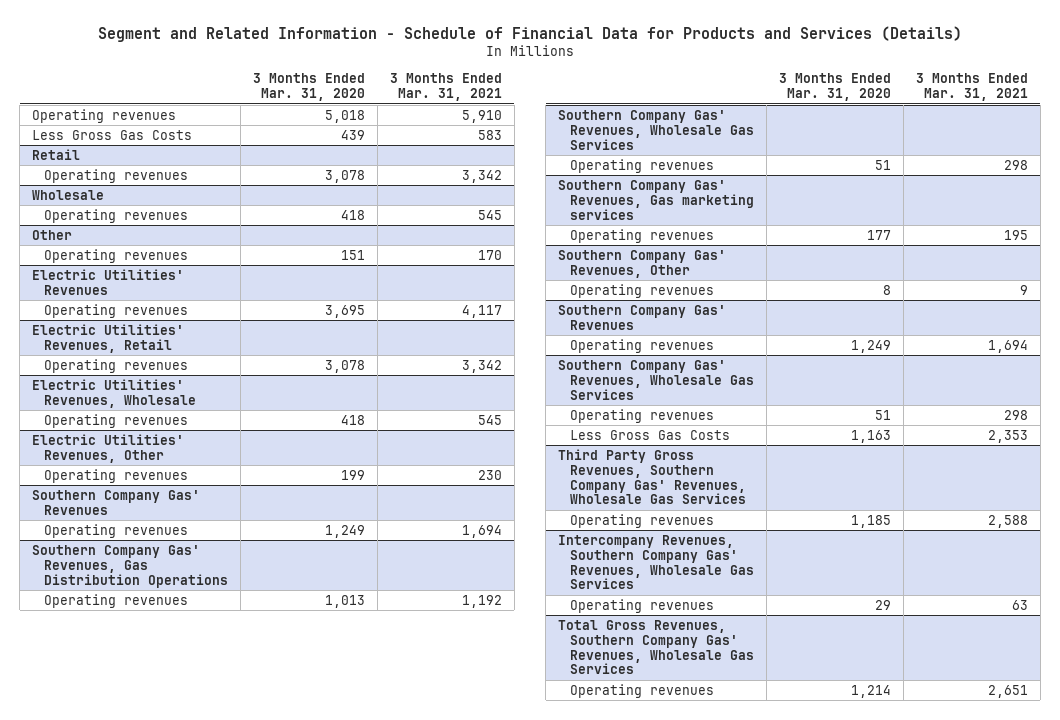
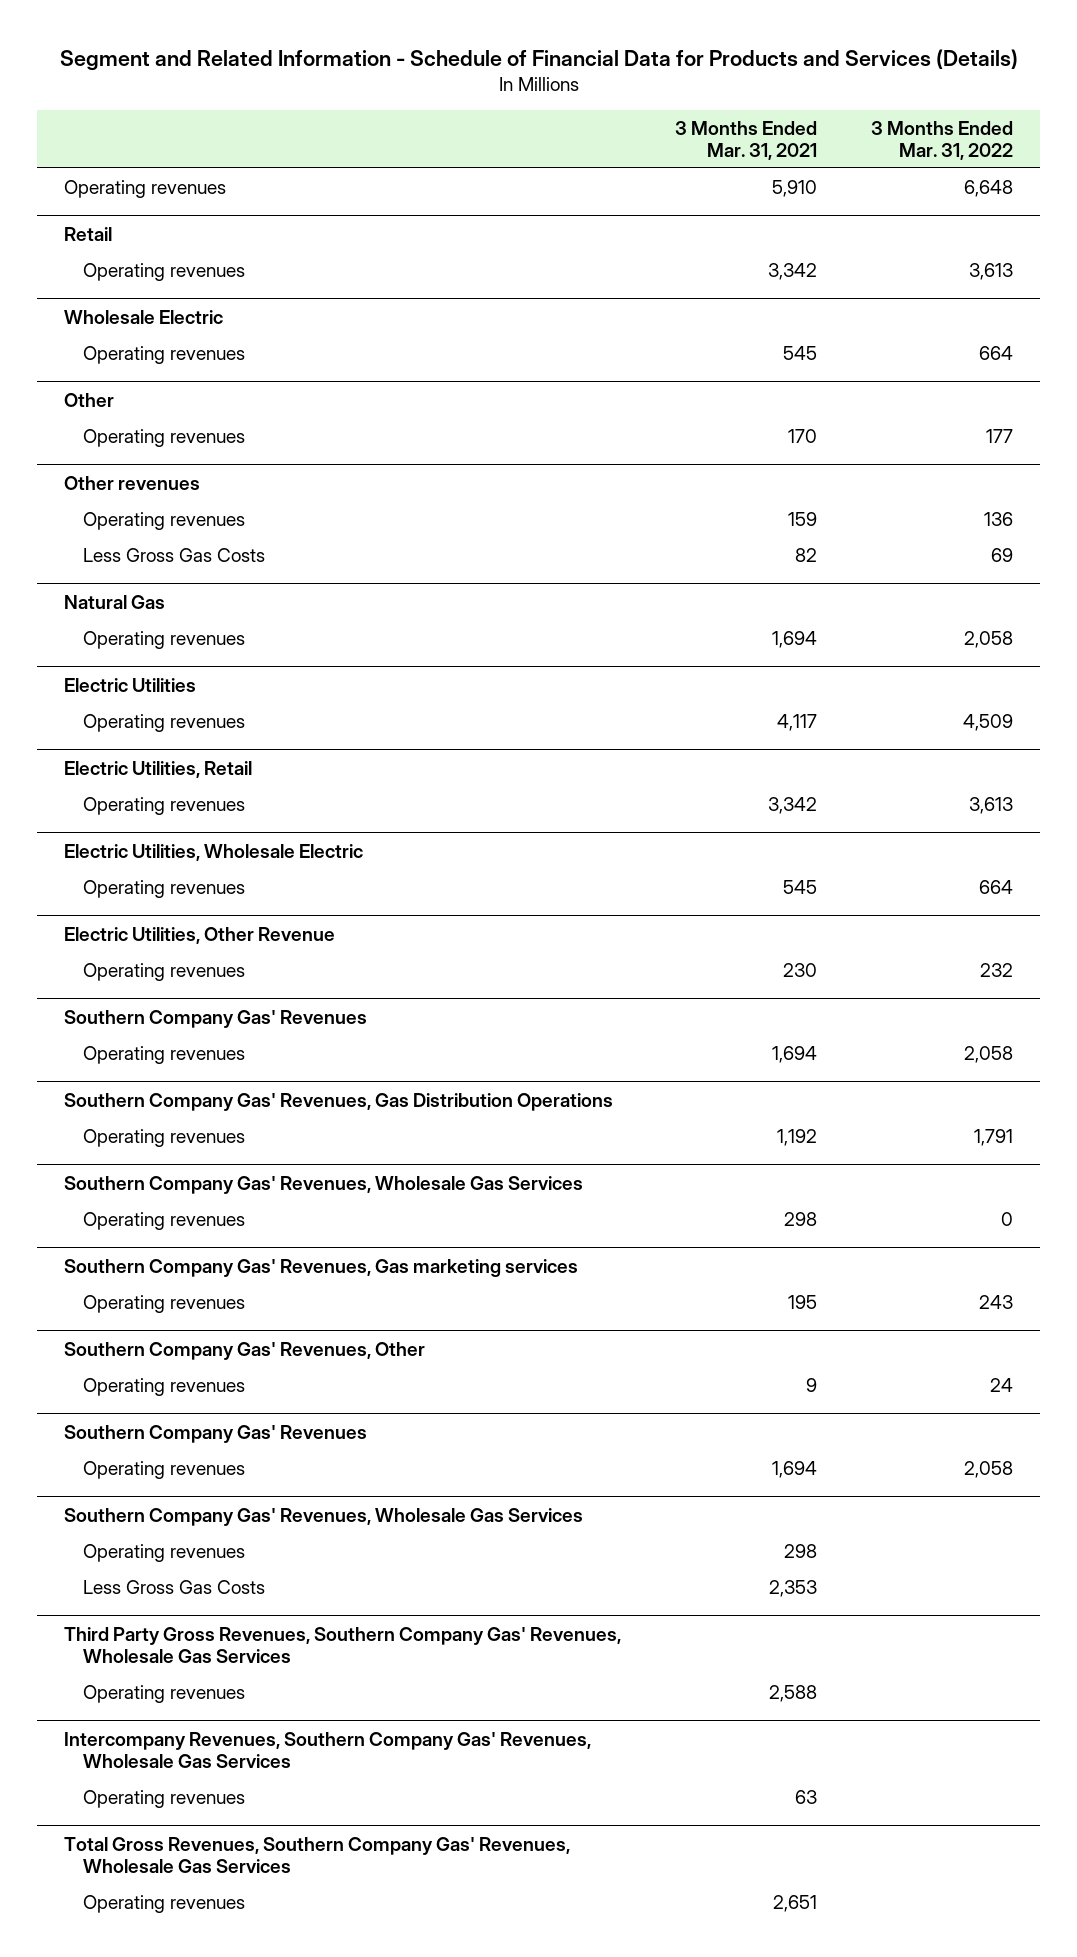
- | 3 Months Ended Mar. 31, 2020 | 3 Months Ended Mar. 31, 2021
+ | 3 Months Ended Mar. 31, 2021 | 3 Months Ended Mar. 31, 2022
- Less Gross Gas Costs | 439 | 583
- Wholesale
+ Wholesale Electric
- Electric Utilities' Revenues
+ Other revenues
+ Operating revenues | 159 | 136
+ Less Gross Gas Costs | 82 | 69
+ Natural Gas
+ Operating revenues | 1,694 | 2,058
+ Electric Utilities
- Electric Utilities' Revenues, Retail
+ Electric Utilities, Retail
- Electric Utilities' Revenues, Wholesale
+ Electric Utilities, Wholesale Electric
- Electric Utilities' Revenues, Other
+ Electric Utilities, Other Revenue

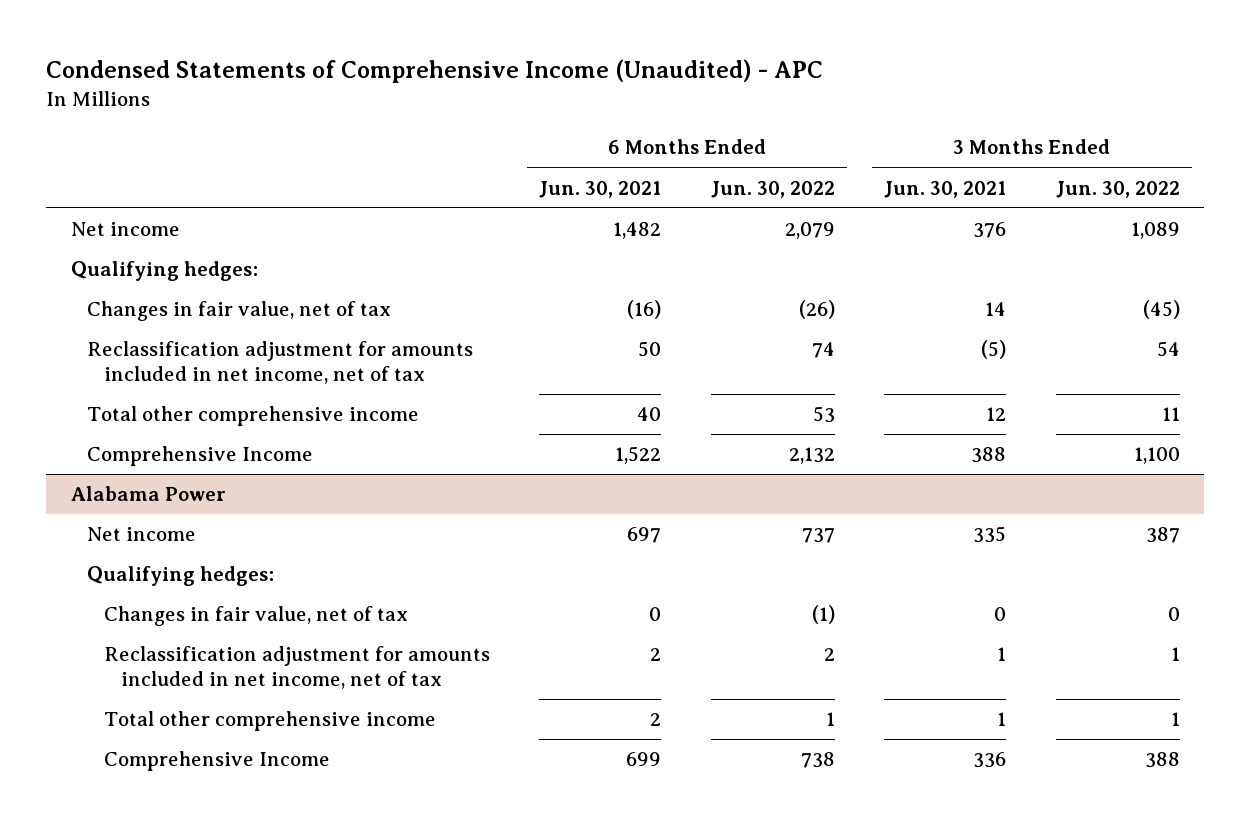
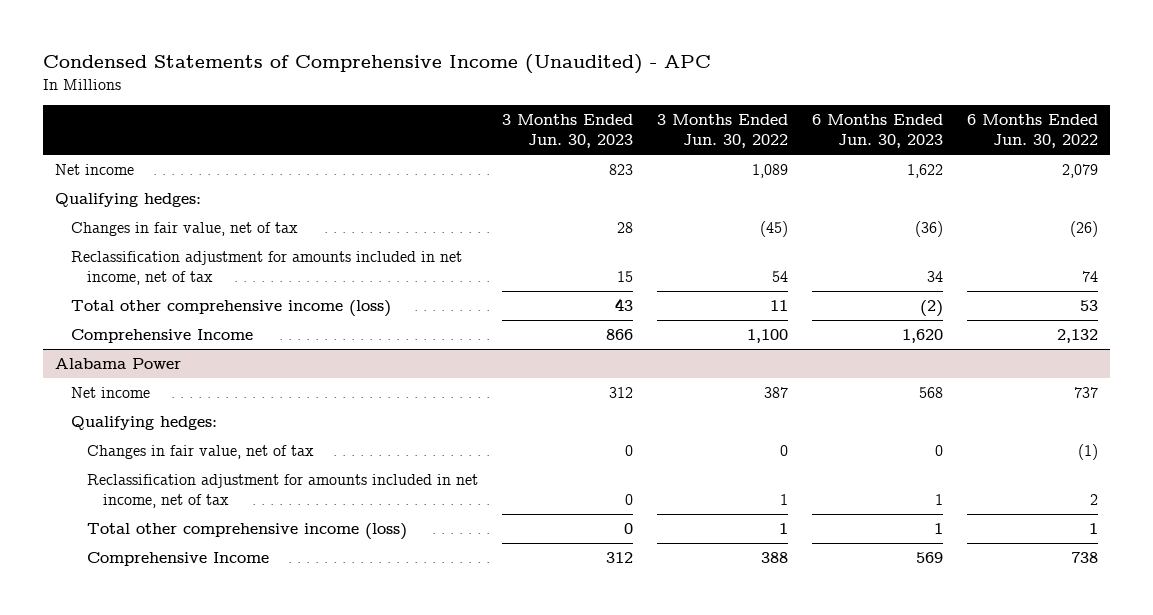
- | 6 Months Ended Jun. 30, 2021 | 6 Months Ended Jun. 30, 2022 | 3 Months Ended Jun. 30, 2021 | 3 Months Ended Jun. 30, 2022
+ | 3 Months Ended Jun. 30, 2023 | 3 Months Ended Jun. 30, 2022 | 6 Months Ended Jun. 30, 2023 | 6 Months Ended Jun. 30, 2022
- Total other comprehensive income | 40 | 53 | 12 | 11
+ Total other comprehensive income (loss) | 43 | 11 | (2) | 53
@ Alabama Power
- Total other comprehensive income | 2 | 1 | 1 | 1
+ Total other comprehensive income (loss) | 0 | 1 | 1 | 1

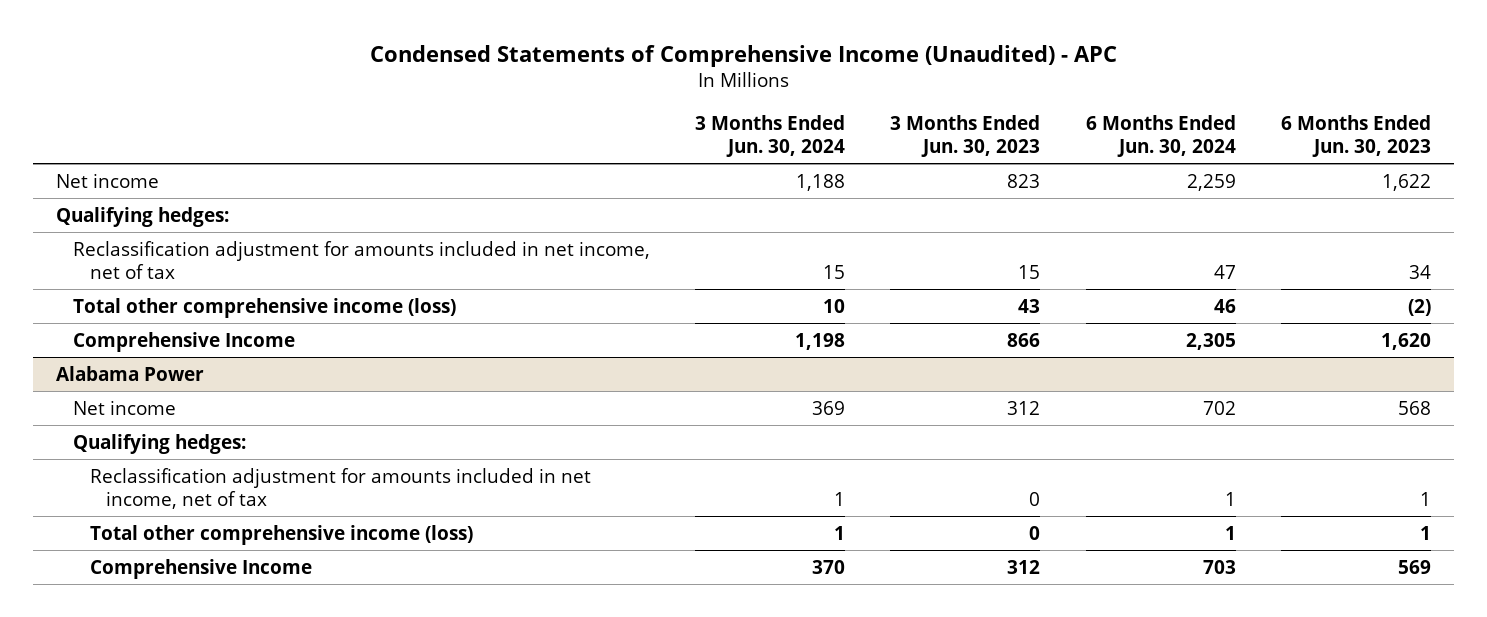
- | 3 Months Ended Jun. 30, 2023 | 3 Months Ended Jun. 30, 2022 | 6 Months Ended Jun. 30, 2023 | 6 Months Ended Jun. 30, 2022
+ | 3 Months Ended Jun. 30, 2024 | 3 Months Ended Jun. 30, 2023 | 6 Months Ended Jun. 30, 2024 | 6 Months Ended Jun. 30, 2023
- Changes in fair value, net of tax | 28 | (45) | (36) | (26)
@ Alabama Power
- Changes in fair value, net of tax | 0 | 0 | 0 | (1)

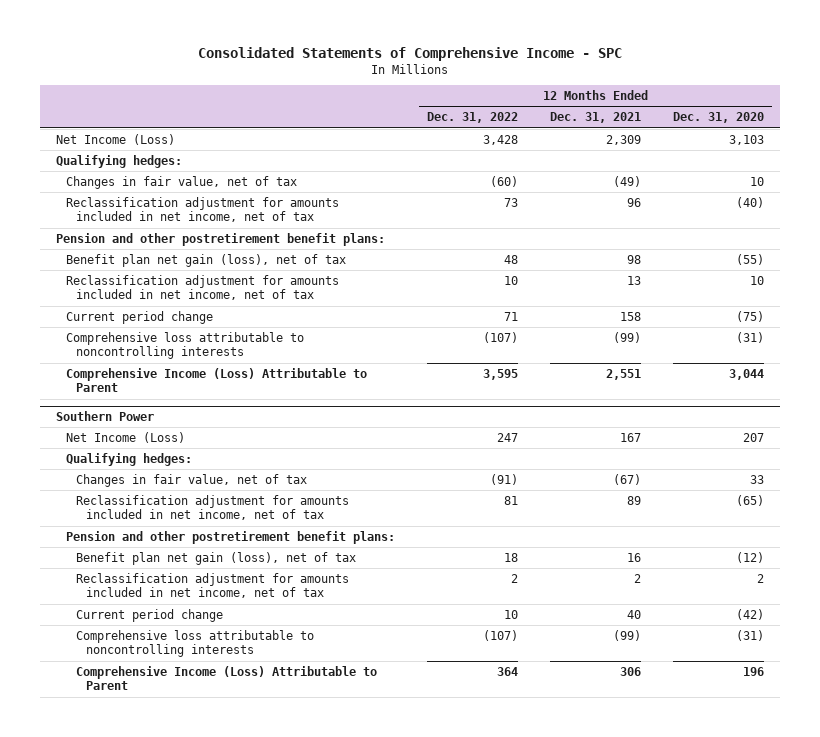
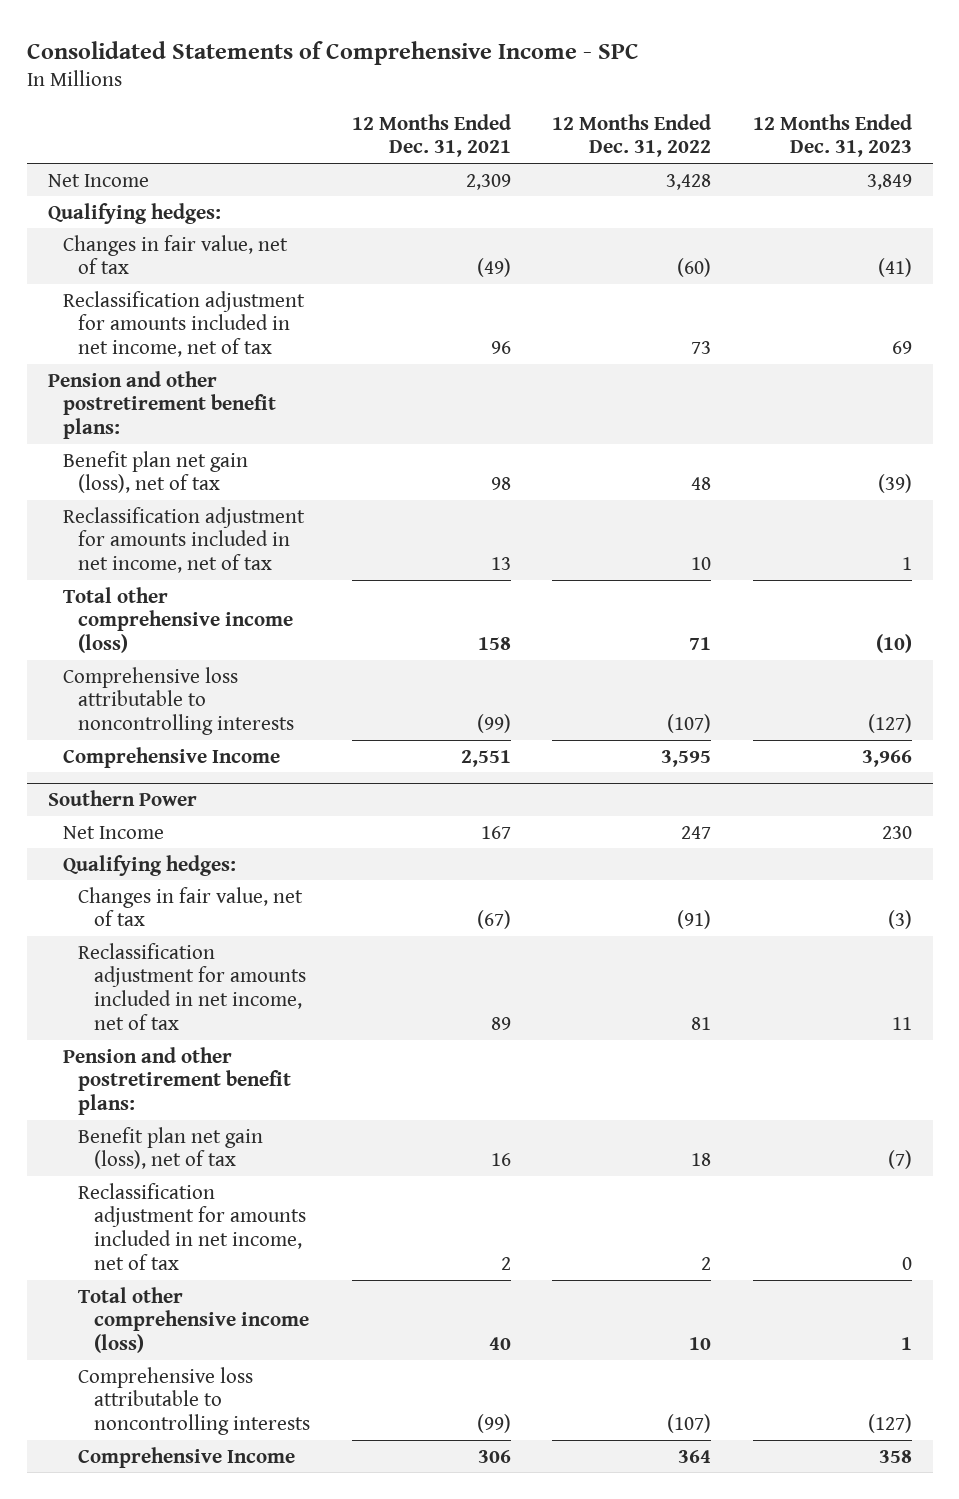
- | 12 Months Ended Dec. 31, 2022 | 12 Months Ended Dec. 31, 2021 | 12 Months Ended Dec. 31, 2020
+ | 12 Months Ended Dec. 31, 2021 | 12 Months Ended Dec. 31, 2022 | 12 Months Ended Dec. 31, 2023
- Net Income (Loss) | 3,428 | 2,309 | 3,103
+ Net Income | 2,309 | 3,428 | 3,849
- Current period change | 71 | 158 | (75)
+ Total other comprehensive income (loss) | 158 | 71 | (10)
- Comprehensive Income (Loss) Attributable to Parent | 3,595 | 2,551 | 3,044
+ Comprehensive Income | 2,551 | 3,595 | 3,966
@ Southern Power
- Net Income (Loss) | 247 | 167 | 207
+ Net Income | 167 | 247 | 230
- Current period change | 10 | 40 | (42)
+ Total other comprehensive income (loss) | 40 | 10 | 1
- Comprehensive Income (Loss) Attributable to Parent | 364 | 306 | 196
+ Comprehensive Income | 306 | 364 | 358

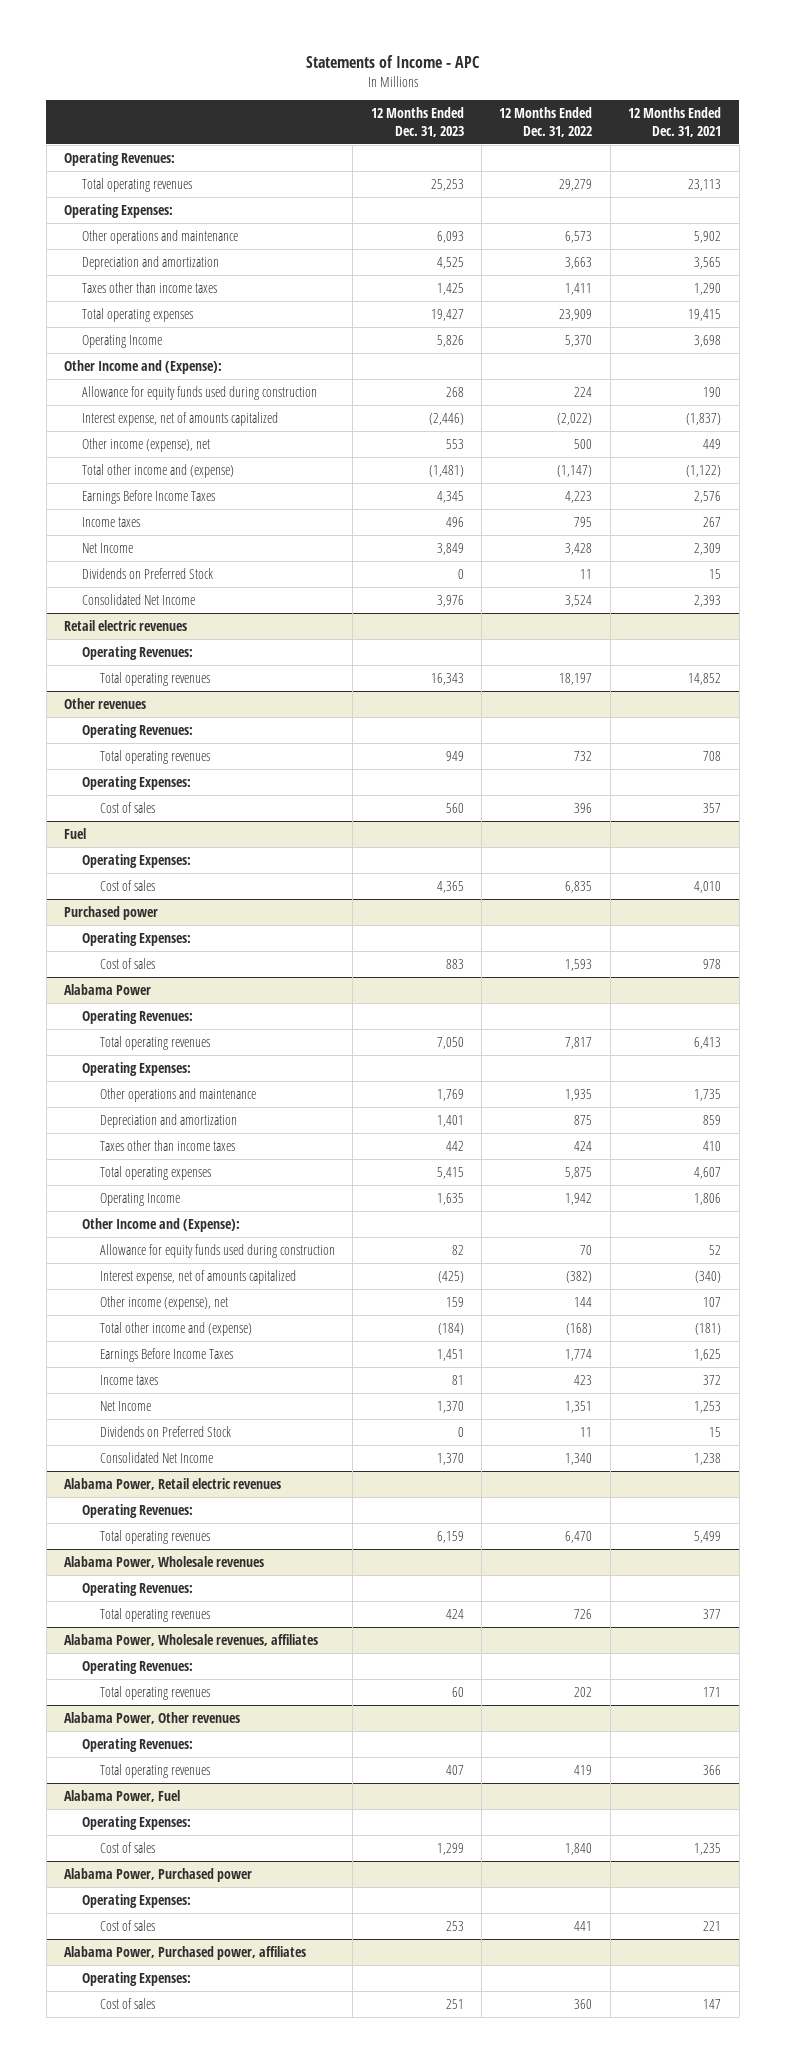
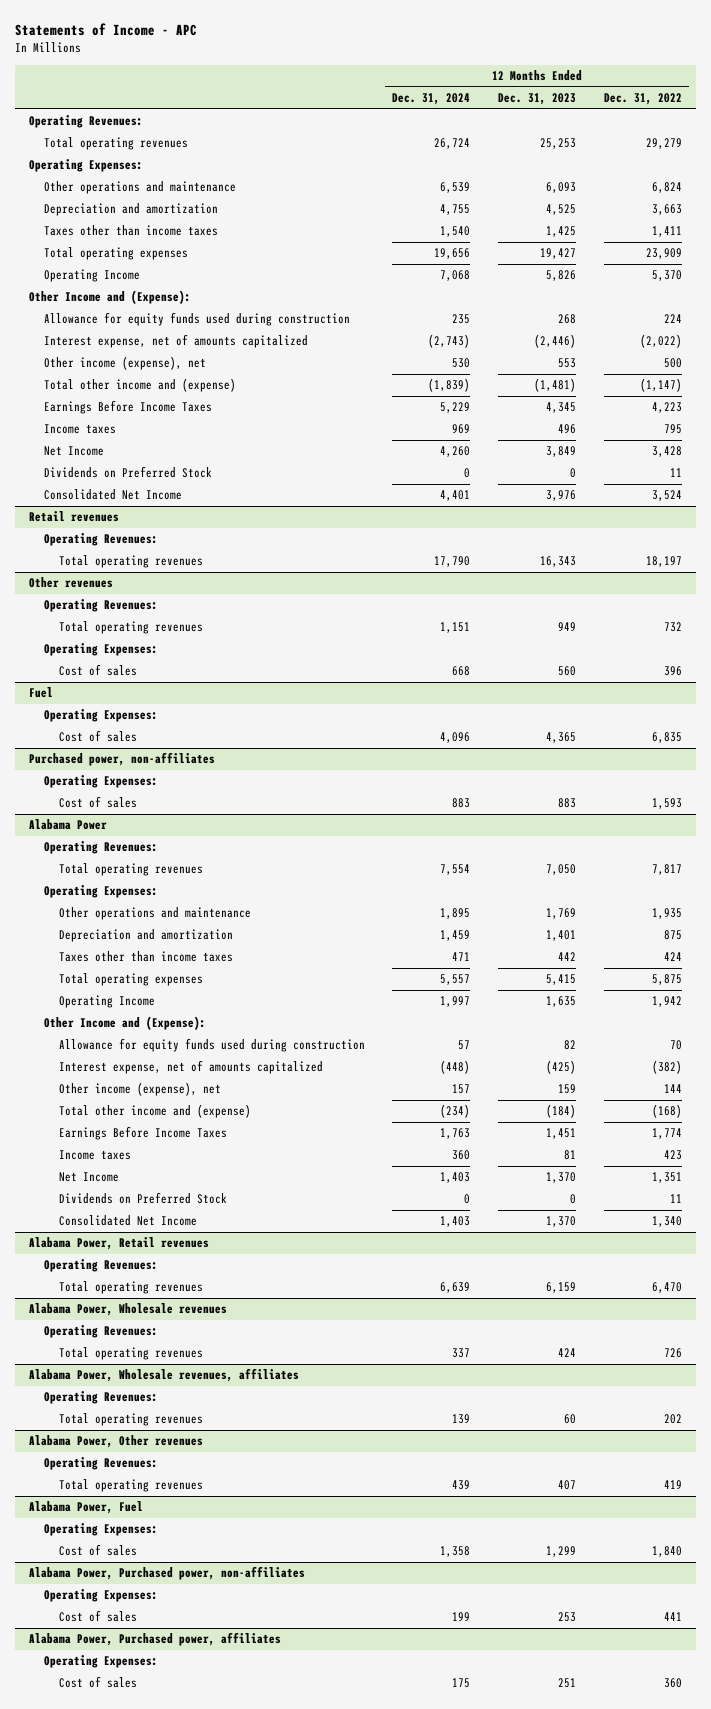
- | 12 Months Ended Dec. 31, 2023 | 12 Months Ended Dec. 31, 2022 | 12 Months Ended Dec. 31, 2021
+ | 12 Months Ended Dec. 31, 2024 | 12 Months Ended Dec. 31, 2023 | 12 Months Ended Dec. 31, 2022
- Other operations and maintenance | 6,093 | 6,573 | 5,902
+ Other operations and maintenance | 6,539 | 6,093 | 6,824
- Retail electric revenues
+ Retail revenues
- Purchased power
+ Purchased power, non-affiliates
- Alabama Power, Retail electric revenues
+ Alabama Power, Retail revenues
- Alabama Power, Purchased power
+ Alabama Power, Purchased power, non-affiliates

